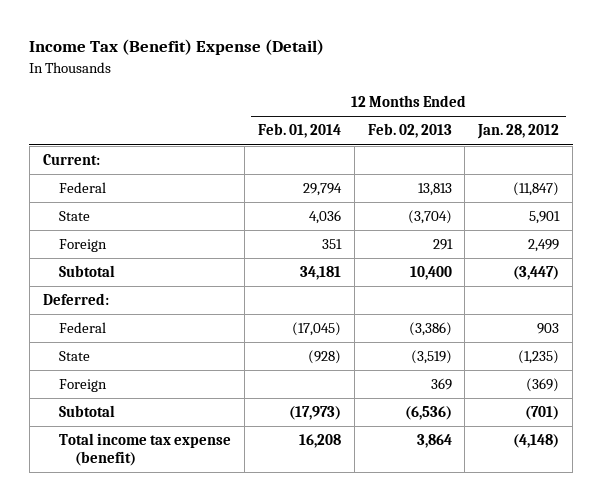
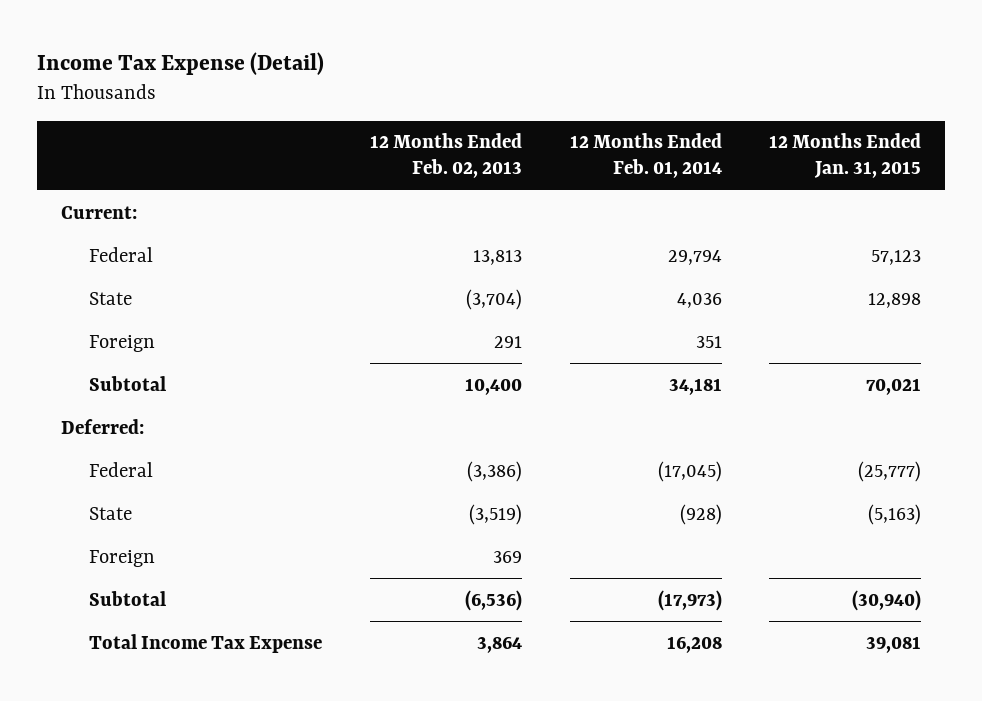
- Income Tax (Benefit) Expense (Detail)
+ Income Tax Expense (Detail)
- | 12 Months Ended Feb. 01, 2014 | 12 Months Ended Feb. 02, 2013 | 12 Months Ended Jan. 28, 2012
+ | 12 Months Ended Feb. 02, 2013 | 12 Months Ended Feb. 01, 2014 | 12 Months Ended Jan. 31, 2015
- Total income tax expense (benefit) | 16,208 | 3,864 | (4,148)
+ Total Income Tax Expense | 3,864 | 16,208 | 39,081

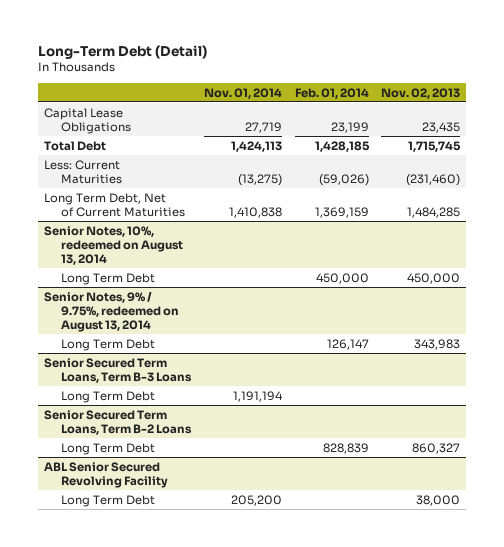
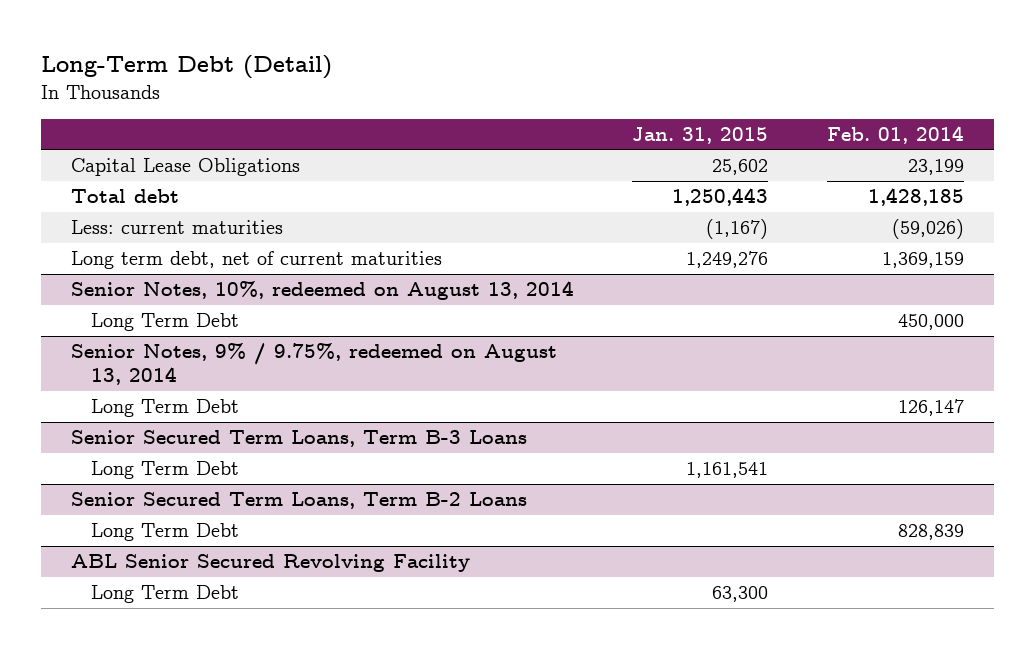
- | Nov. 01, 2014 | Feb. 01, 2014 | Nov. 02, 2013
+ | Jan. 31, 2015 | Feb. 01, 2014
- Total Debt | 1,424,113 | 1,428,185 | 1,715,745
- Less: Current Maturities | (13,275) | (59,026) | (231,460)
- Long Term Debt, Net of Current Maturities | 1,410,838 | 1,369,159 | 1,484,285
+ Total debt | 1,250,443 | 1,428,185
+ Less: current maturities | (1,167) | (59,026)
+ Long term debt, net of current maturities | 1,249,276 | 1,369,159

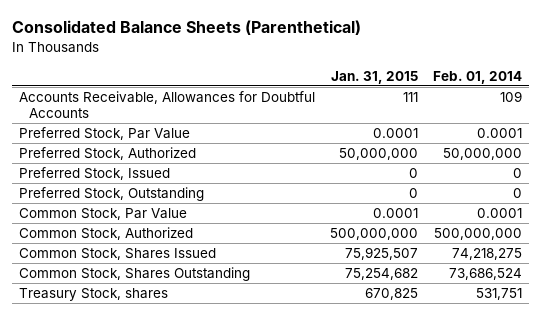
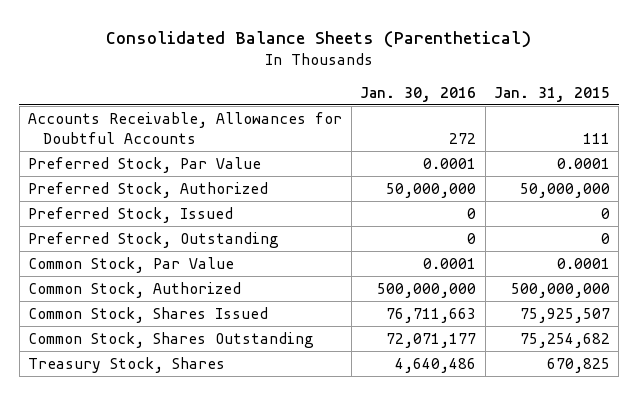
- | Jan. 31, 2015 | Feb. 01, 2014
+ | Jan. 30, 2016 | Jan. 31, 2015
- Treasury Stock, shares | 670,825 | 531,751
+ Treasury Stock, Shares | 4,640,486 | 670,825

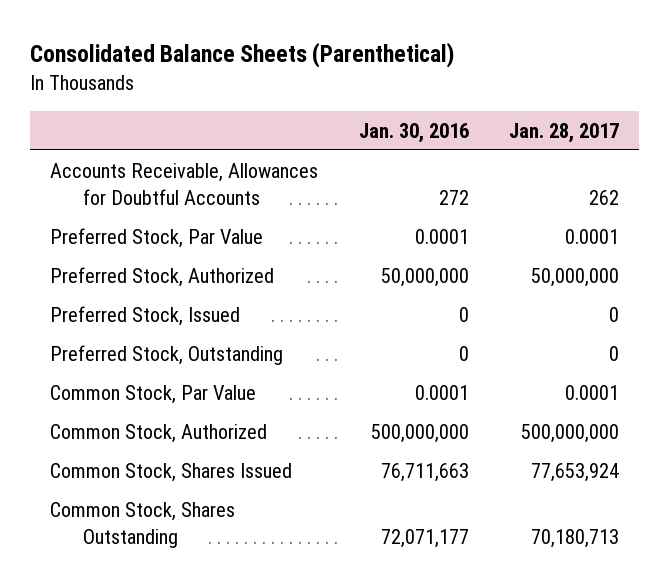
- | Jan. 30, 2016 | Jan. 31, 2015
+ | Jan. 30, 2016 | Jan. 28, 2017
- Treasury Stock, Shares | 4,640,486 | 670,825

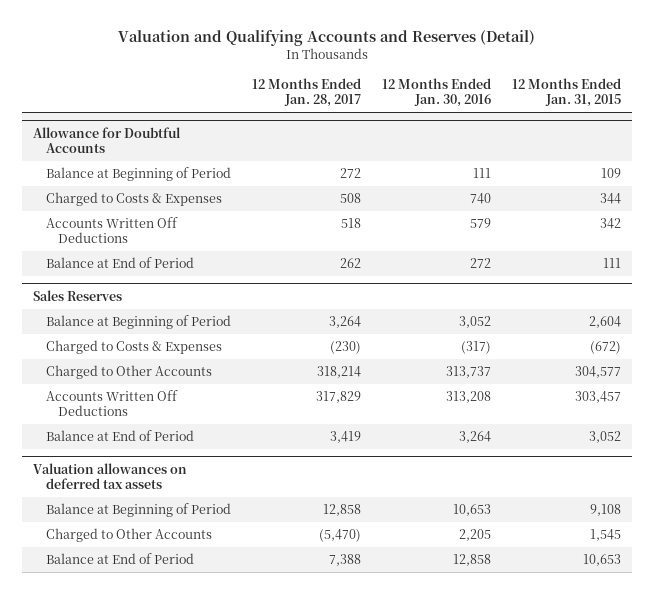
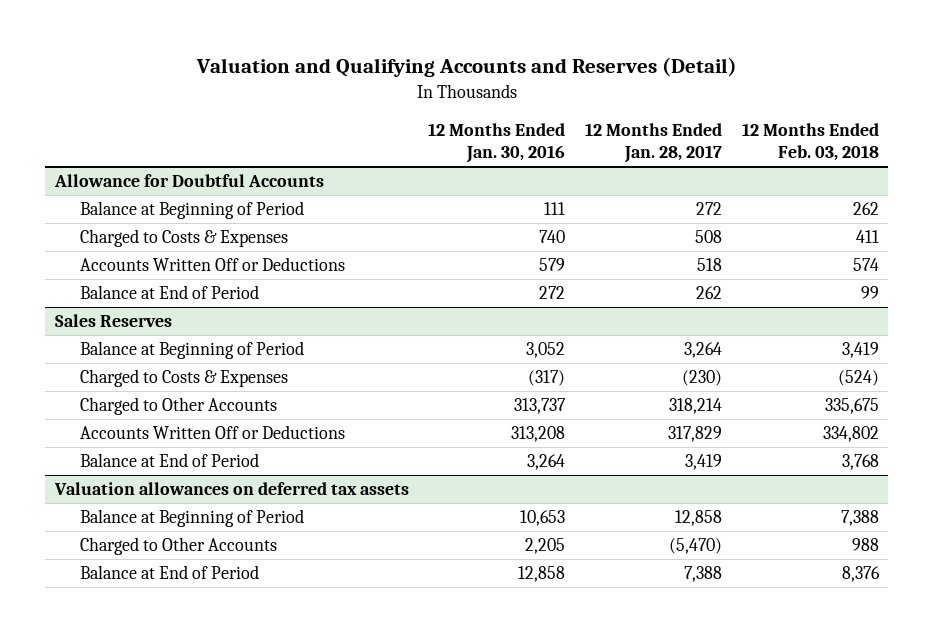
- | 12 Months Ended Jan. 28, 2017 | 12 Months Ended Jan. 30, 2016 | 12 Months Ended Jan. 31, 2015
+ | 12 Months Ended Jan. 30, 2016 | 12 Months Ended Jan. 28, 2017 | 12 Months Ended Feb. 03, 2018
@ Allowance for Doubtful Accounts
- Accounts Written Off Deductions | 518 | 579 | 342
+ Accounts Written Off or Deductions | 579 | 518 | 574
@ Sales Reserves
- Accounts Written Off Deductions | 317,829 | 313,208 | 303,457
+ Accounts Written Off or Deductions | 313,208 | 317,829 | 334,802

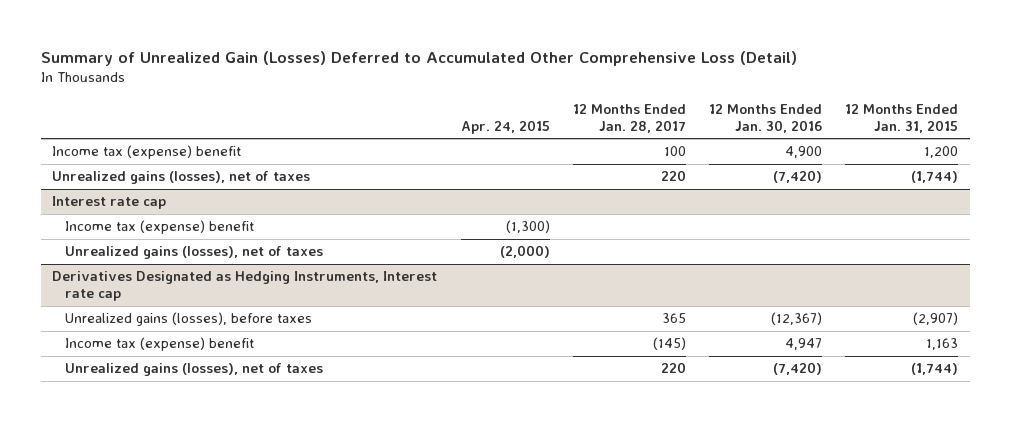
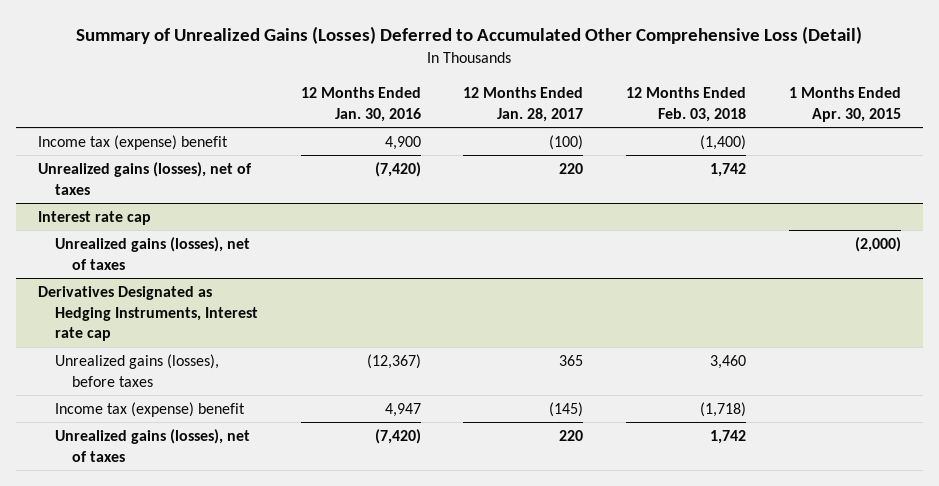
- Summary of Unrealized Gain (Losses) Deferred to Accumulated Other Comprehensive Loss (Detail)
+ Summary of Unrealized Gains (Losses) Deferred to Accumulated Other Comprehensive Loss (Detail)
- | Apr. 24, 2015 | 12 Months Ended Jan. 28, 2017 | 12 Months Ended Jan. 30, 2016 | 12 Months Ended Jan. 31, 2015
+ | 12 Months Ended Jan. 30, 2016 | 12 Months Ended Jan. 28, 2017 | 12 Months Ended Feb. 03, 2018 | 1 Months Ended Apr. 30, 2015
- Income tax (expense) benefit | | 100 | 4,900 | 1,200
+ Income tax (expense) benefit | 4,900 | (100) | (1,400) |
@ Interest rate cap
- Income tax (expense) benefit | (1,300) | | |

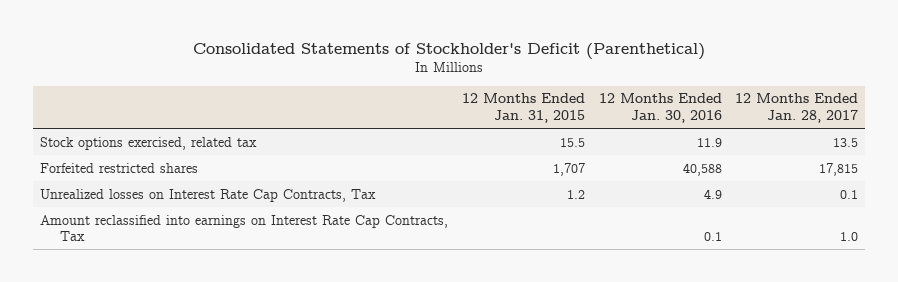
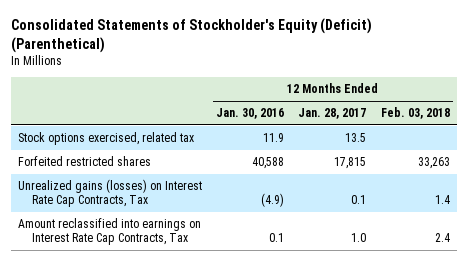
- Consolidated Statements of Stockholder's Deficit (Parenthetical)
+ Consolidated Statements of Stockholder's Equity (Deficit) (Parenthetical)
- | 12 Months Ended Jan. 31, 2015 | 12 Months Ended Jan. 30, 2016 | 12 Months Ended Jan. 28, 2017
+ | 12 Months Ended Jan. 30, 2016 | 12 Months Ended Jan. 28, 2017 | 12 Months Ended Feb. 03, 2018
- Unrealized losses on Interest Rate Cap Contracts, Tax | 1.2 | 4.9 | 0.1
+ Unrealized gains (losses) on Interest Rate Cap Contracts, Tax | (4.9) | 0.1 | 1.4

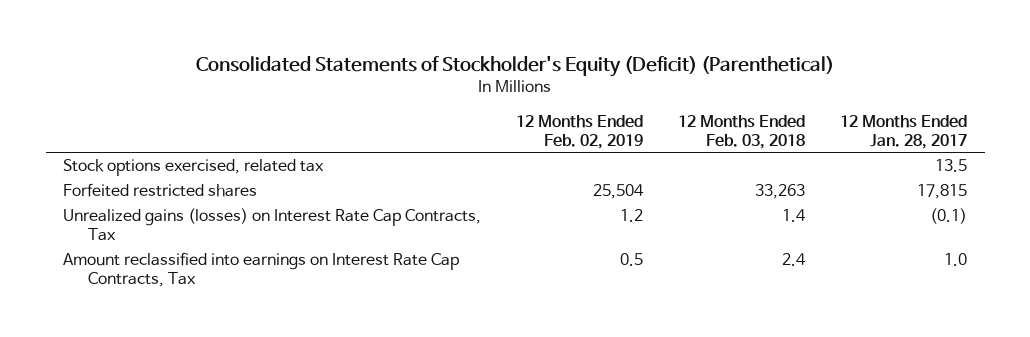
- | 12 Months Ended Jan. 30, 2016 | 12 Months Ended Jan. 28, 2017 | 12 Months Ended Feb. 03, 2018
+ | 12 Months Ended Feb. 02, 2019 | 12 Months Ended Feb. 03, 2018 | 12 Months Ended Jan. 28, 2017
- Unrealized gains (losses) on Interest Rate Cap Contracts, Tax | (4.9) | 0.1 | 1.4
+ Unrealized gains (losses) on Interest Rate Cap Contracts, Tax | 1.2 | 1.4 | (0.1)

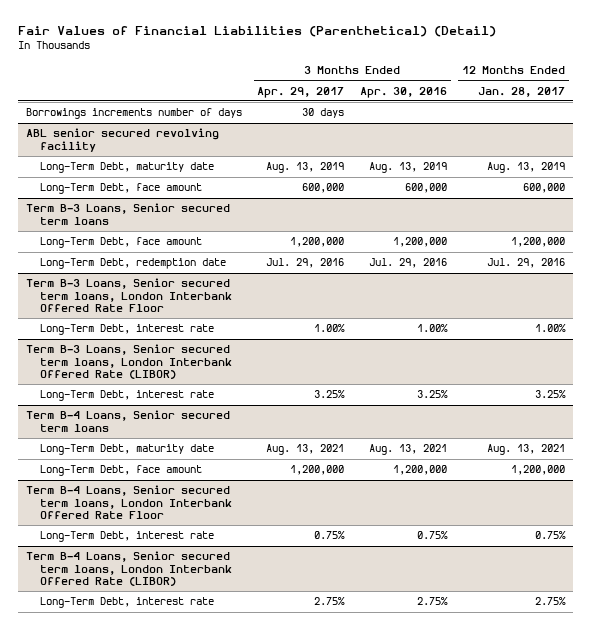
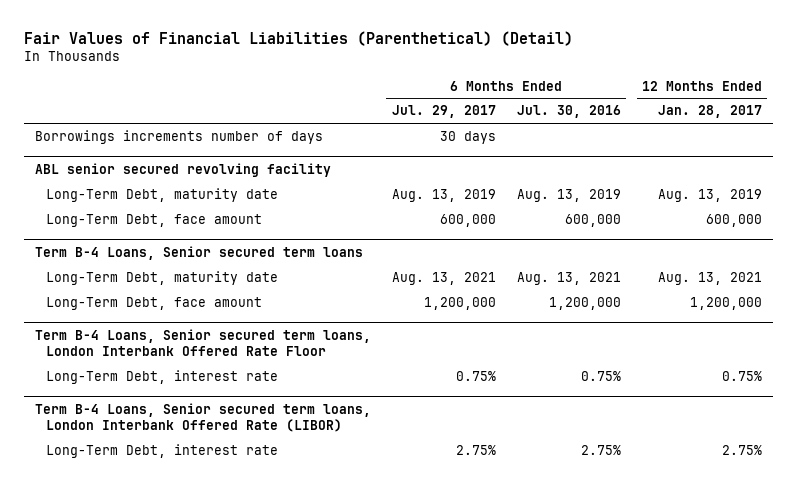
- | 3 Months Ended Apr. 29, 2017 | 3 Months Ended Apr. 30, 2016 | 12 Months Ended Jan. 28, 2017
+ | 6 Months Ended Jul. 29, 2017 | 6 Months Ended Jul. 30, 2016 | 12 Months Ended Jan. 28, 2017
- Term B-3 Loans, Senior secured term loans
- Long-Term Debt, face amount | 1,200,000 | 1,200,000 | 1,200,000
- Long-Term Debt, redemption date | Jul. 29, 2016 | Jul. 29, 2016 | Jul. 29, 2016
- Term B-3 Loans, Senior secured term loans, London Interbank Offered Rate Floor
- Long-Term Debt, interest rate | 1.00% | 1.00% | 1.00%
- Term B-3 Loans, Senior secured term loans, London Interbank Offered Rate (LIBOR)
- Long-Term Debt, interest rate | 3.25% | 3.25% | 3.25%

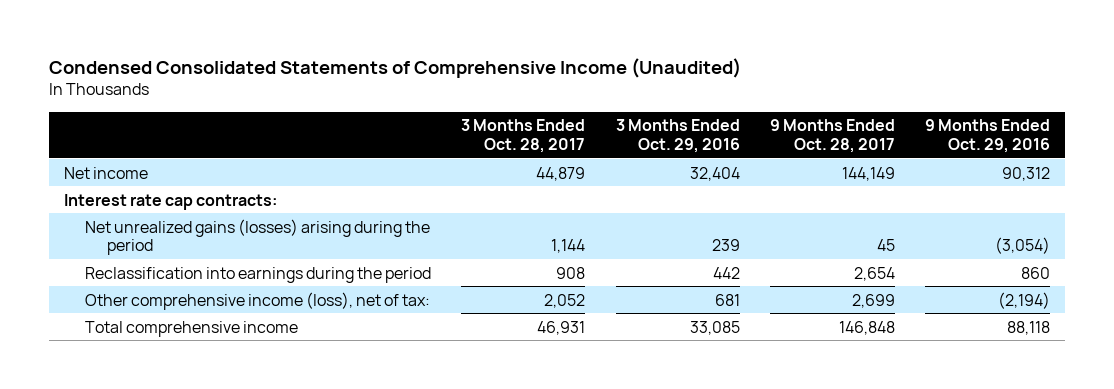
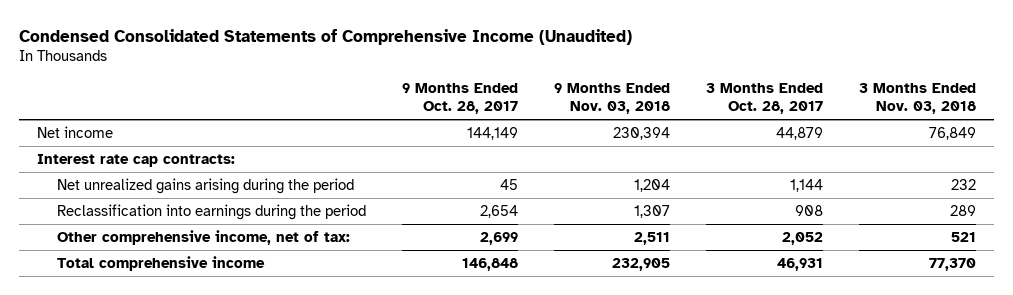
- | 3 Months Ended Oct. 28, 2017 | 3 Months Ended Oct. 29, 2016 | 9 Months Ended Oct. 28, 2017 | 9 Months Ended Oct. 29, 2016
+ | 9 Months Ended Oct. 28, 2017 | 9 Months Ended Nov. 03, 2018 | 3 Months Ended Oct. 28, 2017 | 3 Months Ended Nov. 03, 2018
- Net unrealized gains (losses) arising during the period | 1,144 | 239 | 45 | (3,054)
+ Net unrealized gains arising during the period | 45 | 1,204 | 1,144 | 232
- Other comprehensive income (loss), net of tax: | 2,052 | 681 | 2,699 | (2,194)
+ Other comprehensive income, net of tax: | 2,699 | 2,511 | 2,052 | 521

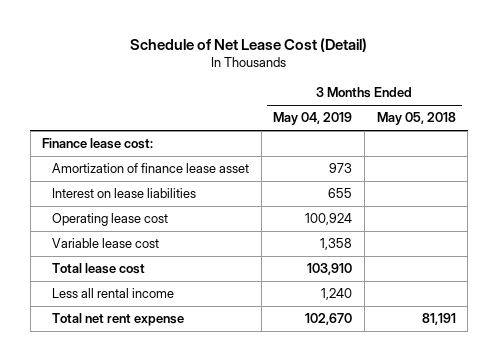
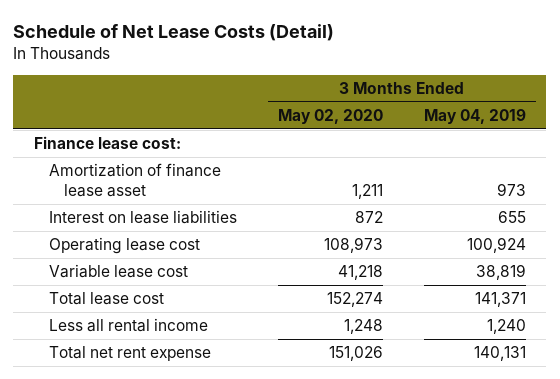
- Schedule of Net Lease Cost (Detail)
+ Schedule of Net Lease Costs (Detail)
- | 3 Months Ended May 04, 2019 | 3 Months Ended May 05, 2018
+ | 3 Months Ended May 02, 2020 | 3 Months Ended May 04, 2019
- Variable lease cost | 1,358 |
- Total lease cost | 103,910 |
+ Variable lease cost | 41,218 | 38,819
+ Total lease cost | 152,274 | 141,371
- Total net rent expense | 102,670 | 81,191
+ Total net rent expense | 151,026 | 140,131

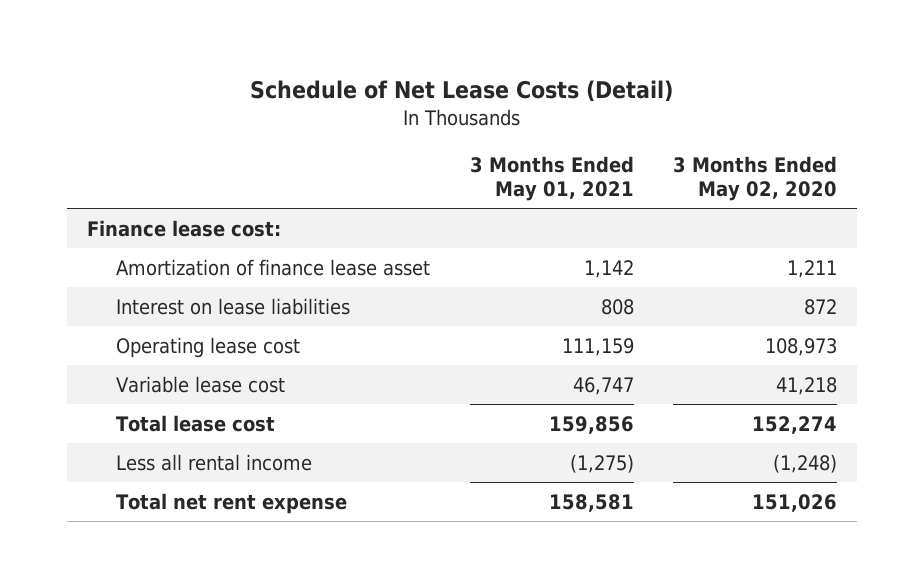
- | 3 Months Ended May 02, 2020 | 3 Months Ended May 04, 2019
+ | 3 Months Ended May 01, 2021 | 3 Months Ended May 02, 2020
- Less all rental income | 1,248 | 1,240
+ Less all rental income | (1,275) | (1,248)

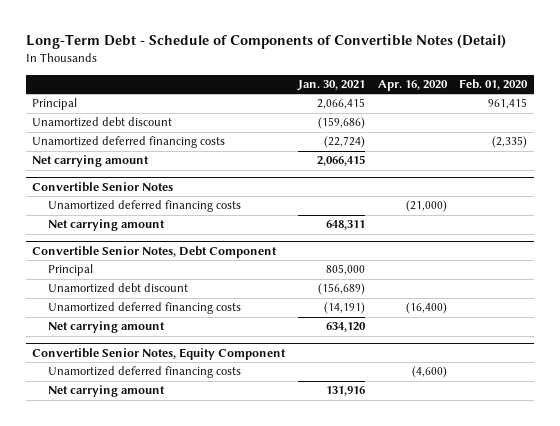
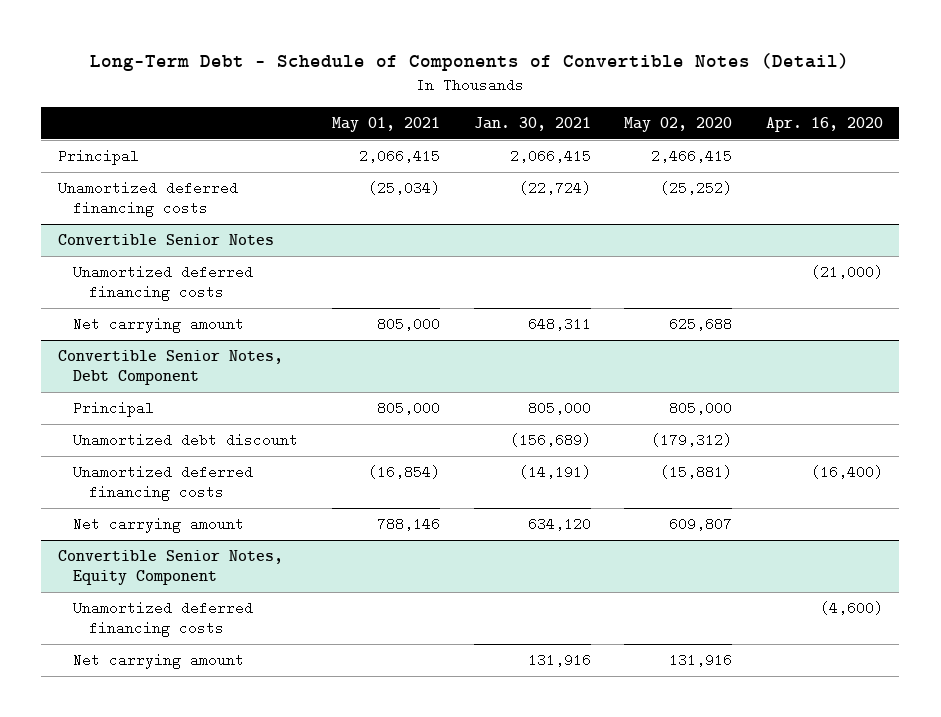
- | Jan. 30, 2021 | Apr. 16, 2020 | Feb. 01, 2020
+ | May 01, 2021 | Jan. 30, 2021 | May 02, 2020 | Apr. 16, 2020
- Unamortized debt discount | (159,686) | |
- Net carrying amount | 2,066,415 | |

